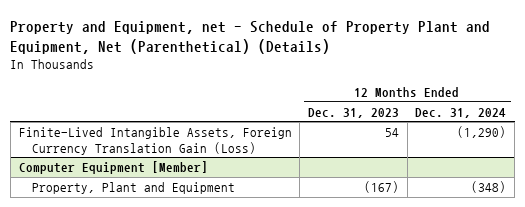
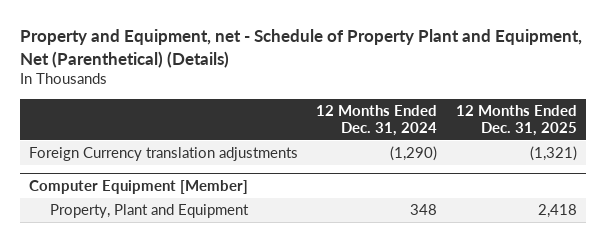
- | 12 Months Ended Dec. 31, 2023 | 12 Months Ended Dec. 31, 2024
+ | 12 Months Ended Dec. 31, 2024 | 12 Months Ended Dec. 31, 2025
- Finite-Lived Intangible Assets, Foreign Currency Translation Gain (Loss) | 54 | (1,290)
+ Foreign Currency translation adjustments | (1,290) | (1,321)
@ Computer Equipment [Member]
- Property, Plant and Equipment | (167) | (348)
+ Property, Plant and Equipment | 348 | 2,418

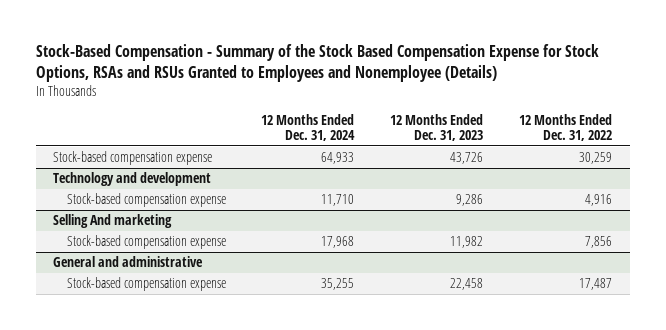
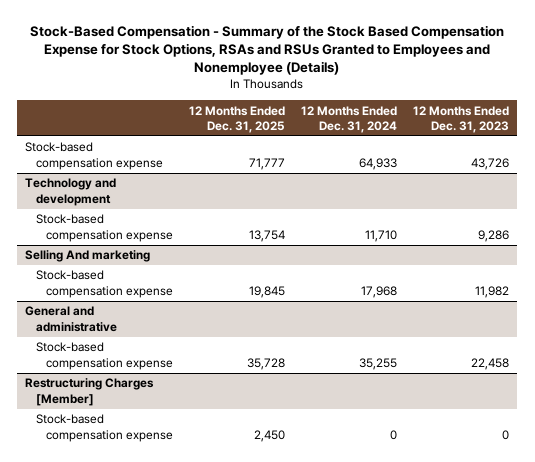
- | 12 Months Ended Dec. 31, 2024 | 12 Months Ended Dec. 31, 2023 | 12 Months Ended Dec. 31, 2022
+ | 12 Months Ended Dec. 31, 2025 | 12 Months Ended Dec. 31, 2024 | 12 Months Ended Dec. 31, 2023
+ Restructuring Charges [Member]
+ Stock-based compensation expense | 2,450 | 0 | 0

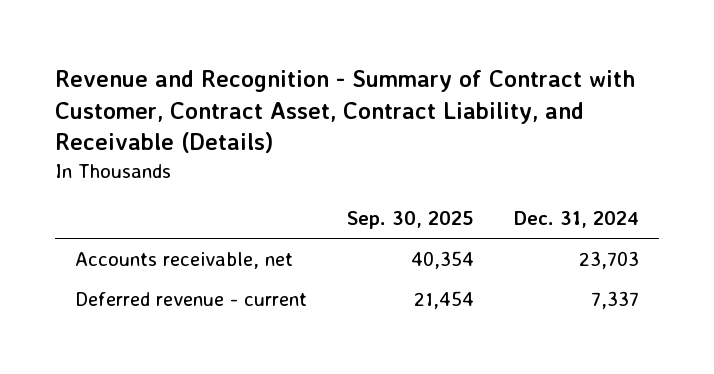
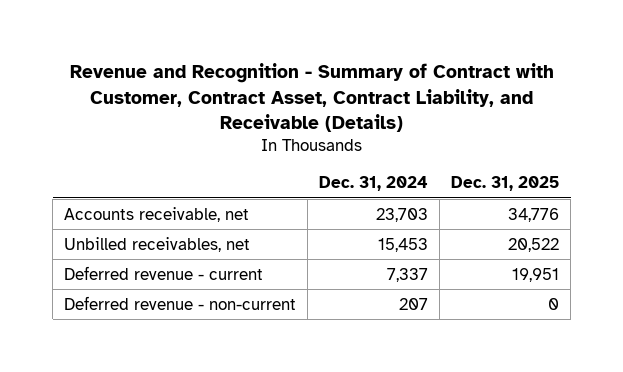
- | Sep. 30, 2025 | Dec. 31, 2024
+ | Dec. 31, 2024 | Dec. 31, 2025
+ Unbilled receivables, net | 15,453 | 20,522
+ Deferred revenue - non-current | 207 | 0

